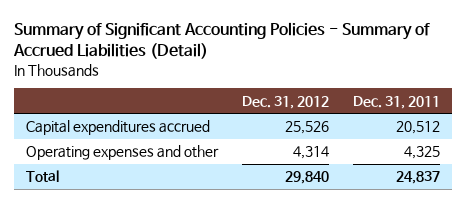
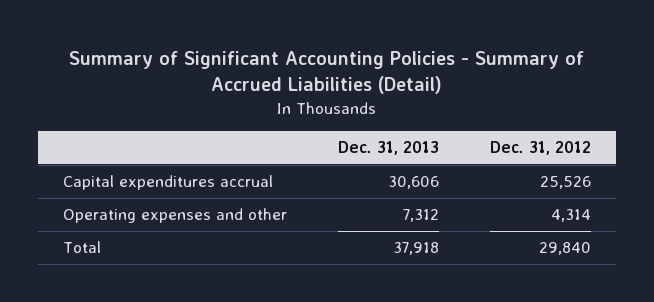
- | Dec. 31, 2012 | Dec. 31, 2011
+ | Dec. 31, 2013 | Dec. 31, 2012
- Capital expenditures accrued | 25,526 | 20,512
+ Capital expenditures accrual | 30,606 | 25,526

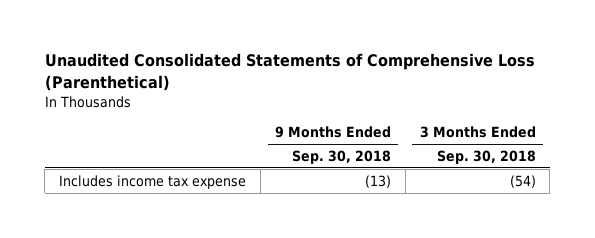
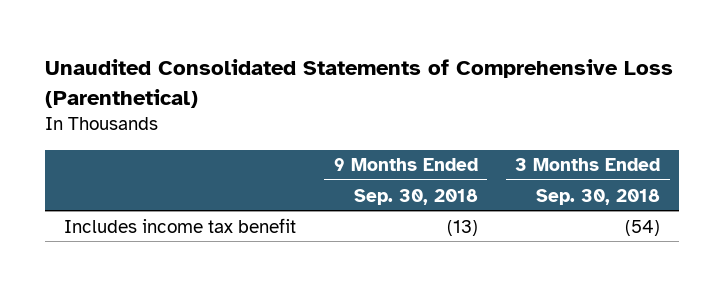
- Includes income tax expense | (13) | (54)
+ Includes income tax benefit | (13) | (54)

